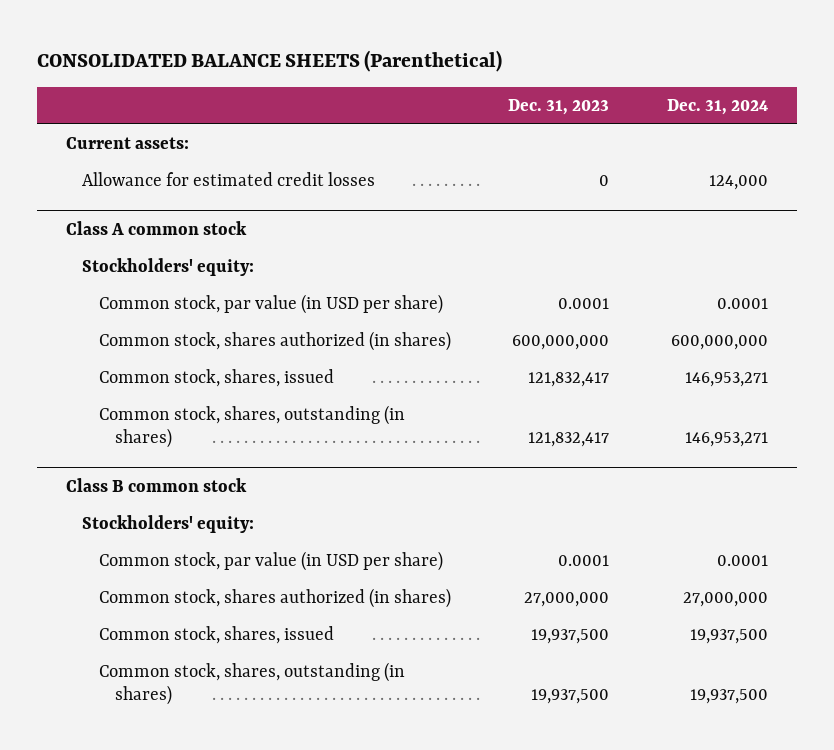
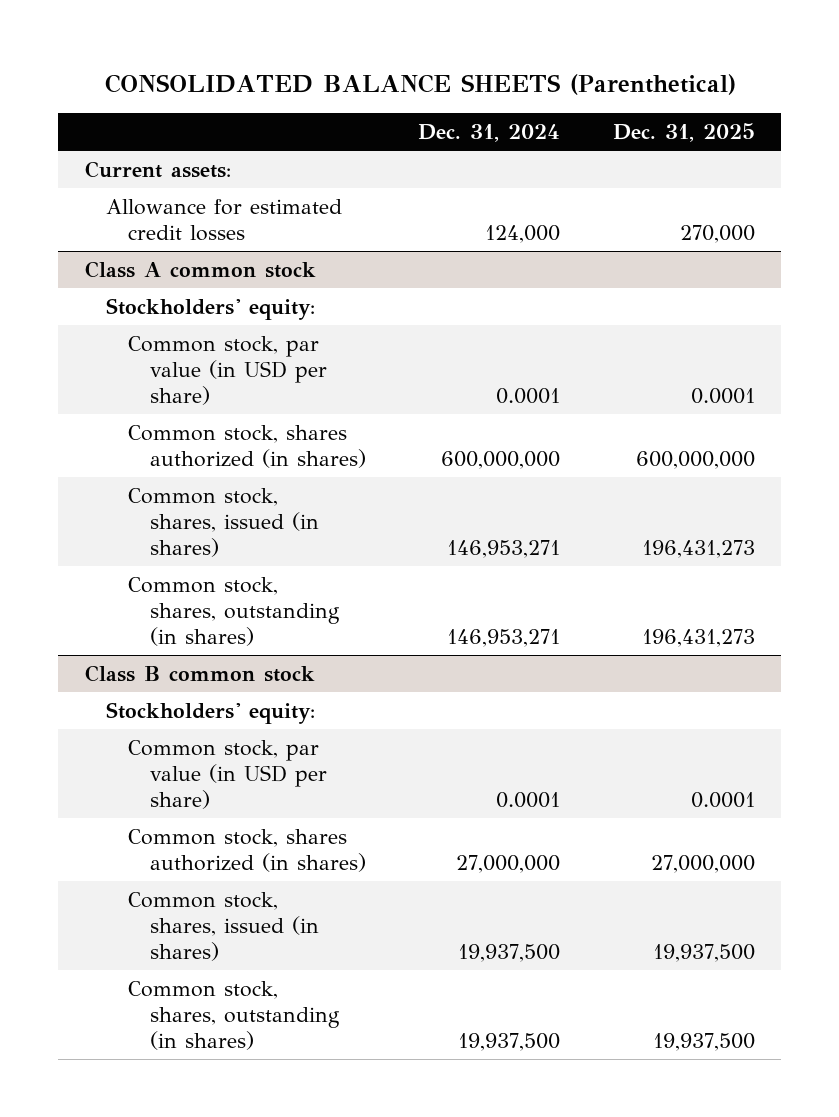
- | Dec. 31, 2023 | Dec. 31, 2024
+ | Dec. 31, 2024 | Dec. 31, 2025
@ Class A common stock
- Common stock, shares, issued | 121,832,417 | 146,953,271
+ Common stock, shares, issued (in shares) | 146,953,271 | 196,431,273
@ Class B common stock
- Common stock, shares, issued | 19,937,500 | 19,937,500
+ Common stock, shares, issued (in shares) | 19,937,500 | 19,937,500

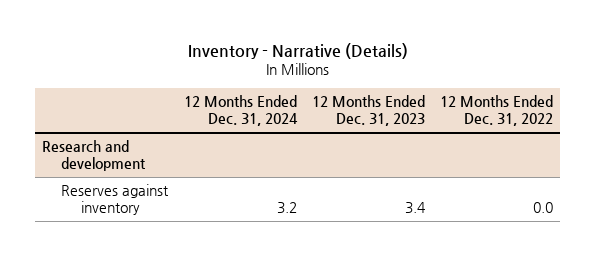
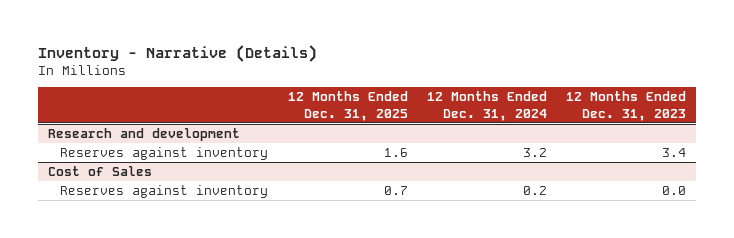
- | 12 Months Ended Dec. 31, 2024 | 12 Months Ended Dec. 31, 2023 | 12 Months Ended Dec. 31, 2022
+ | 12 Months Ended Dec. 31, 2025 | 12 Months Ended Dec. 31, 2024 | 12 Months Ended Dec. 31, 2023
+ Cost of Sales
+ Reserves against inventory | 0.7 | 0.2 | 0.0

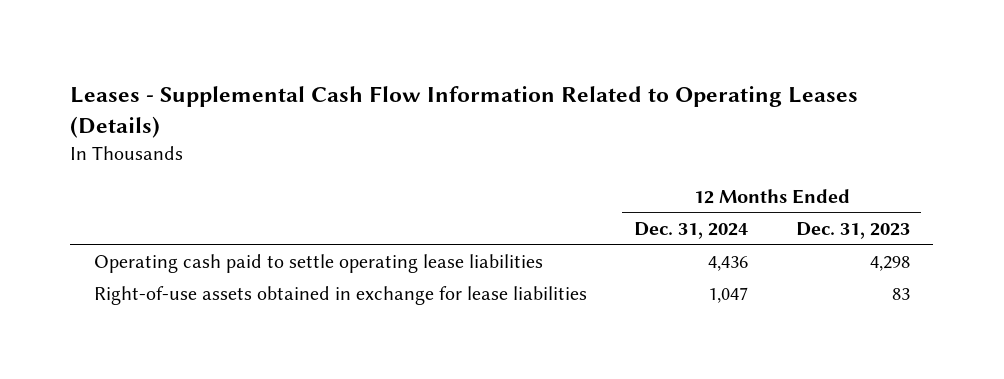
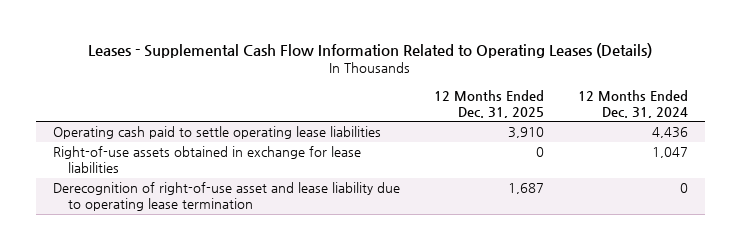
- | 12 Months Ended Dec. 31, 2024 | 12 Months Ended Dec. 31, 2023
+ | 12 Months Ended Dec. 31, 2025 | 12 Months Ended Dec. 31, 2024
+ Derecognition of right-of-use asset and lease liability due to operating lease termination | 1,687 | 0

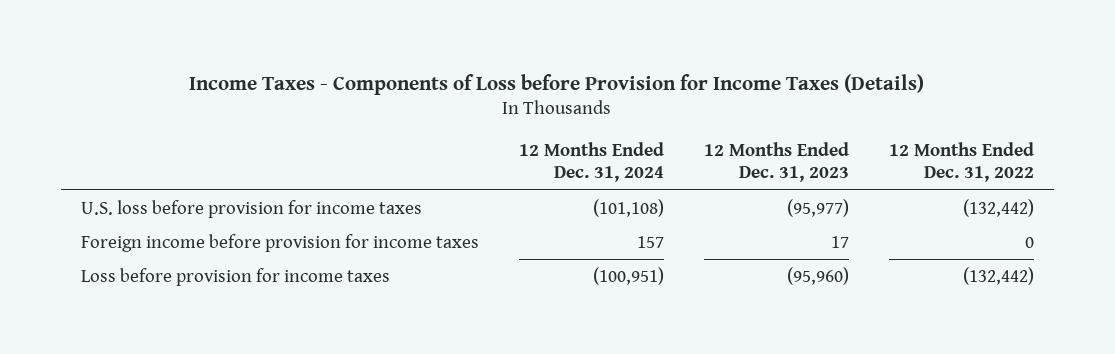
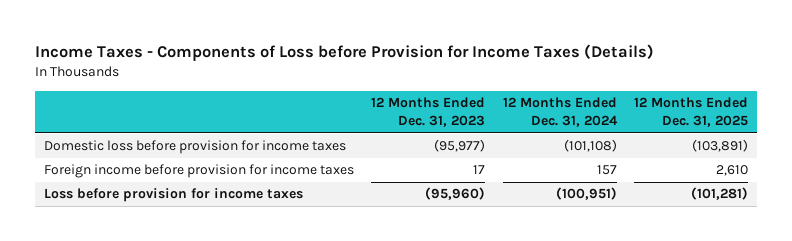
- | 12 Months Ended Dec. 31, 2024 | 12 Months Ended Dec. 31, 2023 | 12 Months Ended Dec. 31, 2022
+ | 12 Months Ended Dec. 31, 2023 | 12 Months Ended Dec. 31, 2024 | 12 Months Ended Dec. 31, 2025
- U.S. loss before provision for income taxes | (101,108) | (95,977) | (132,442)
+ Domestic loss before provision for income taxes | (95,977) | (101,108) | (103,891)

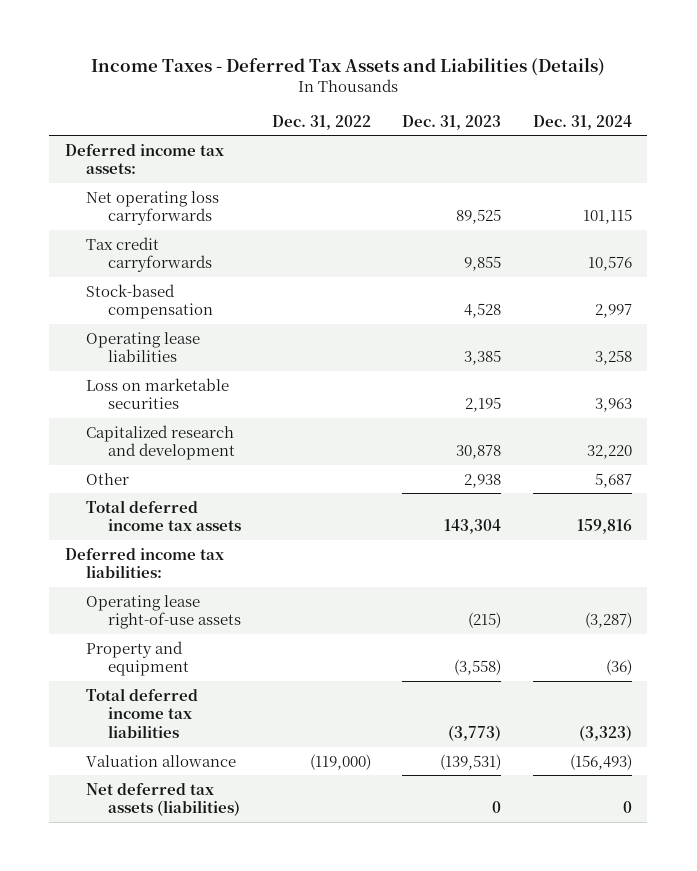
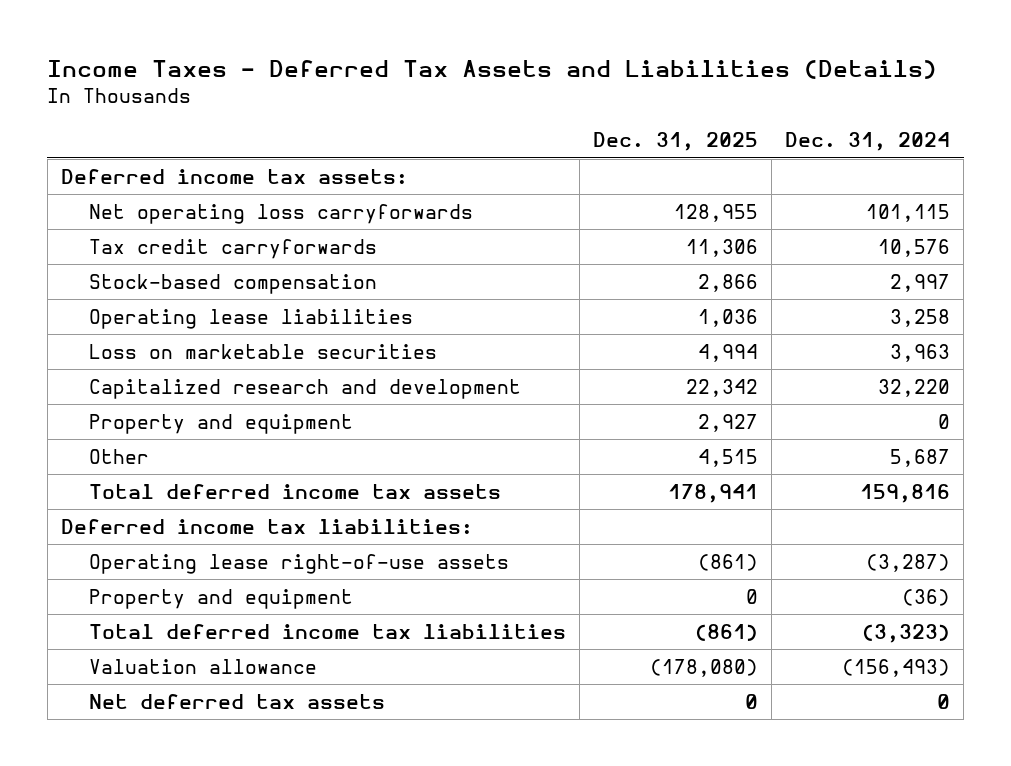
- | Dec. 31, 2022 | Dec. 31, 2023 | Dec. 31, 2024
+ | Dec. 31, 2025 | Dec. 31, 2024
+ Property and equipment | 2,927 | 0
- Net deferred tax assets (liabilities) | | 0 | 0
+ Net deferred tax assets | 0 | 0

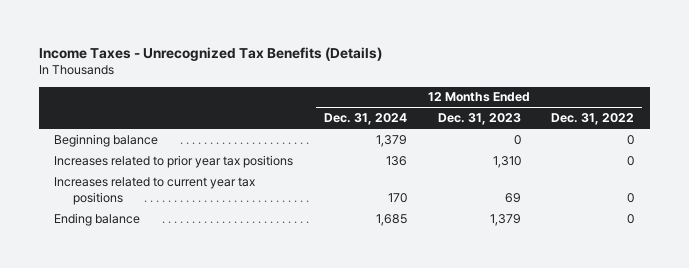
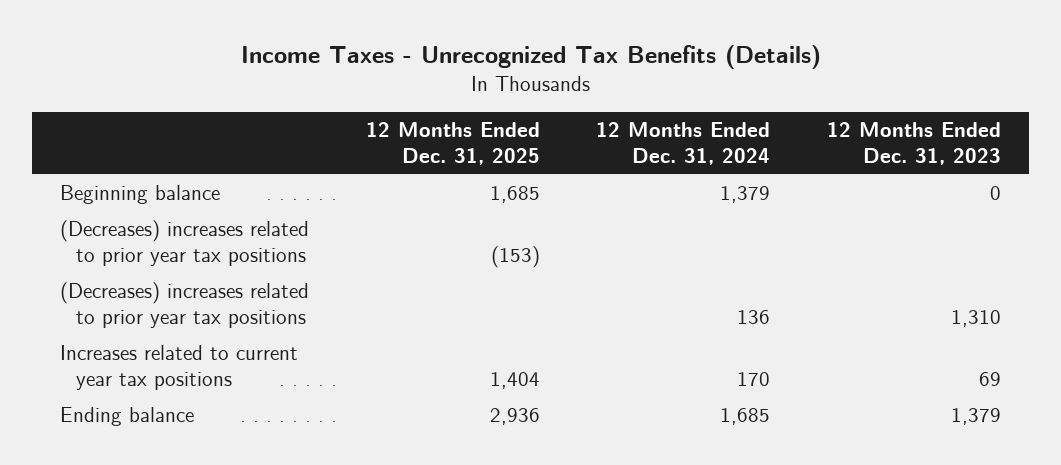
- | 12 Months Ended Dec. 31, 2024 | 12 Months Ended Dec. 31, 2023 | 12 Months Ended Dec. 31, 2022
+ | 12 Months Ended Dec. 31, 2025 | 12 Months Ended Dec. 31, 2024 | 12 Months Ended Dec. 31, 2023
- Increases related to prior year tax positions | 136 | 1,310 | 0
+ (Decreases) increases related to prior year tax positions | (153) | |
+ (Decreases) increases related to prior year tax positions | | 136 | 1,310

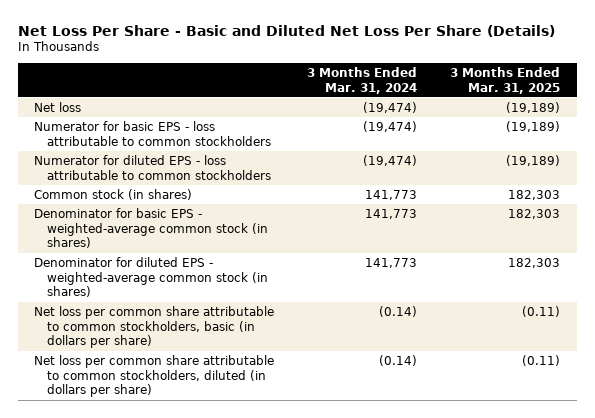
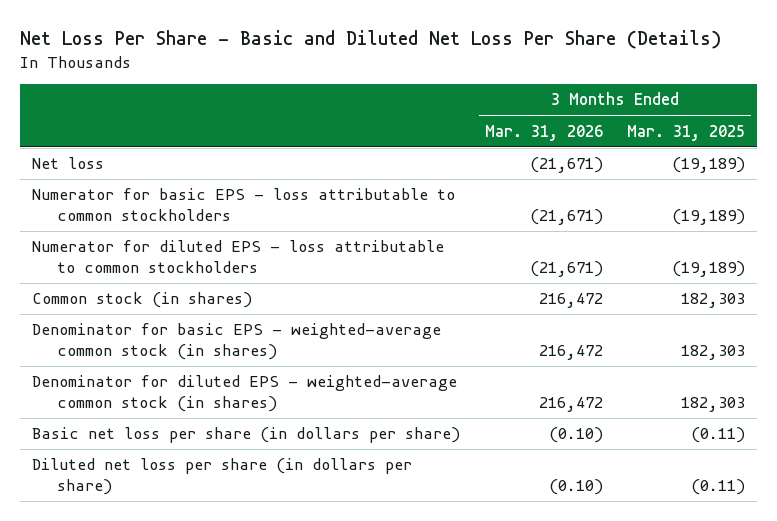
- | 3 Months Ended Mar. 31, 2024 | 3 Months Ended Mar. 31, 2025
+ | 3 Months Ended Mar. 31, 2026 | 3 Months Ended Mar. 31, 2025
- Net loss per common share attributable to common stockholders, basic (in dollars per share) | (0.14) | (0.11)
- Net loss per common share attributable to common stockholders, diluted (in dollars per share) | (0.14) | (0.11)
+ Basic net loss per share (in dollars per share) | (0.10) | (0.11)
+ Diluted net loss per share (in dollars per share) | (0.10) | (0.11)

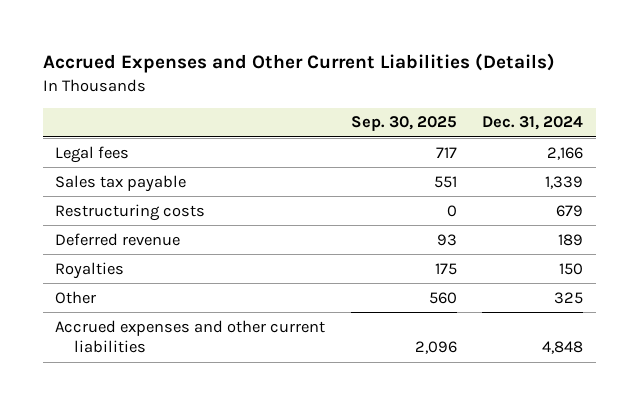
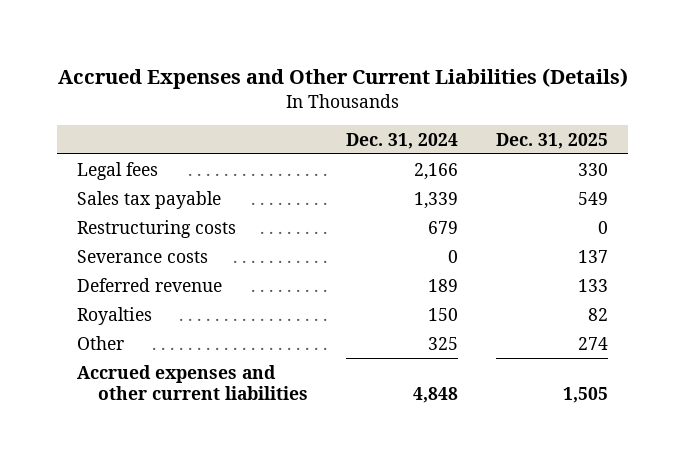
- | Sep. 30, 2025 | Dec. 31, 2024
+ | Dec. 31, 2024 | Dec. 31, 2025
+ Severance costs | 0 | 137

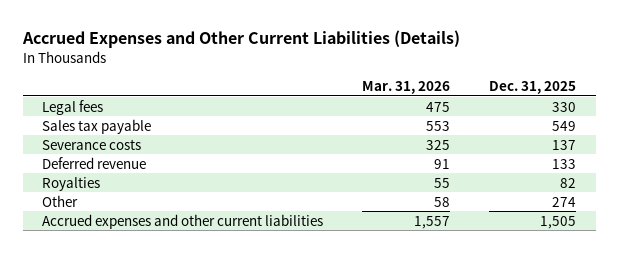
- | Dec. 31, 2024 | Dec. 31, 2025
+ | Mar. 31, 2026 | Dec. 31, 2025
- Restructuring costs | 679 | 0

